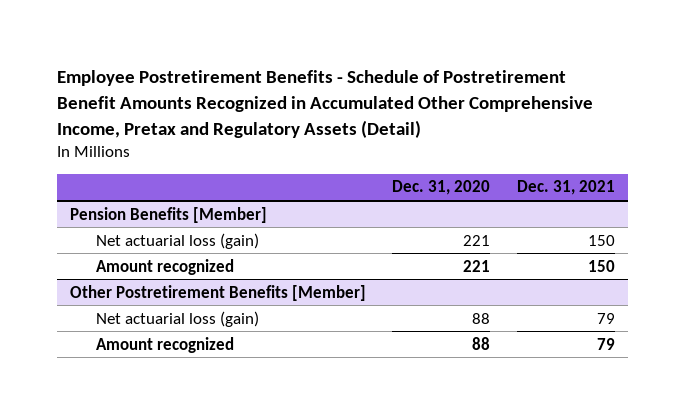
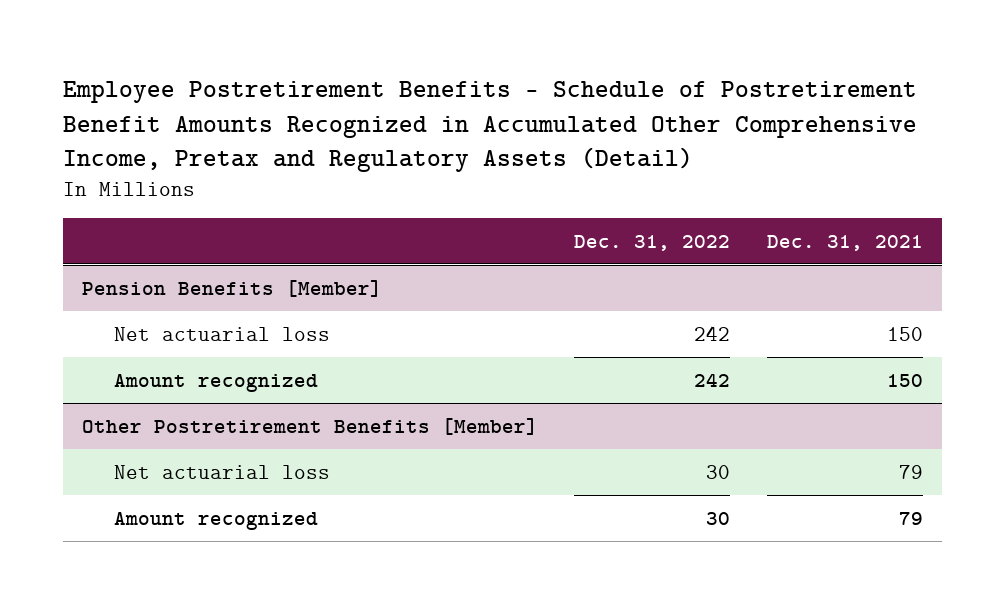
- | Dec. 31, 2020 | Dec. 31, 2021
+ | Dec. 31, 2022 | Dec. 31, 2021
@ Pension Benefits [Member]
- Net actuarial loss (gain) | 221 | 150
+ Net actuarial loss | 242 | 150
@ Other Postretirement Benefits [Member]
- Net actuarial loss (gain) | 88 | 79
+ Net actuarial loss | 30 | 79

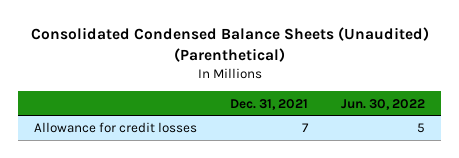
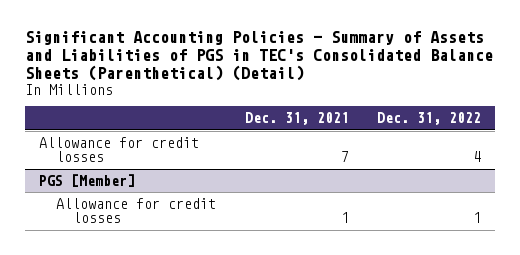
- Consolidated Condensed Balance Sheets (Unaudited) (Parenthetical)
+ Significant Accounting Policies - Summary of Assets and Liabilities of PGS in TEC's Consolidated Balance Sheets (Parenthetical) (Detail)
- | Dec. 31, 2021 | Jun. 30, 2022
+ | Dec. 31, 2021 | Dec. 31, 2022
+ PGS [Member]
+ Allowance for credit losses | 1 | 1

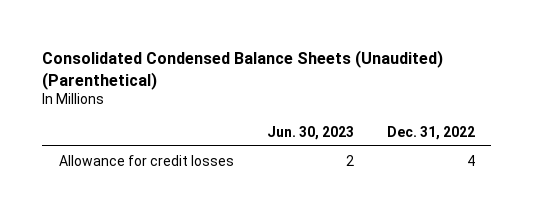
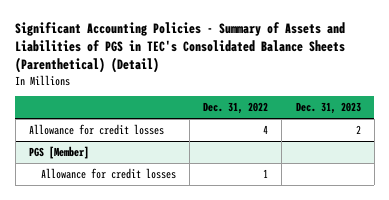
- Consolidated Condensed Balance Sheets (Unaudited) (Parenthetical)
+ Significant Accounting Policies - Summary of Assets and Liabilities of PGS in TEC's Consolidated Balance Sheets (Parenthetical) (Detail)
- | Jun. 30, 2023 | Dec. 31, 2022
+ | Dec. 31, 2022 | Dec. 31, 2023
+ PGS [Member]
+ Allowance for credit losses | 1 |

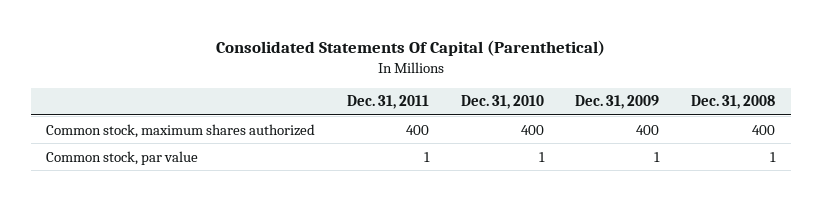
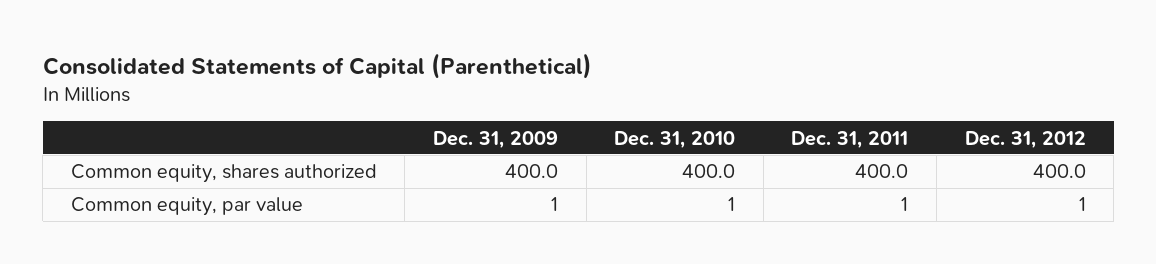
- Consolidated Statements Of Capital (Parenthetical)
+ Consolidated Statements of Capital (Parenthetical)
- | Dec. 31, 2011 | Dec. 31, 2010 | Dec. 31, 2009 | Dec. 31, 2008
+ | Dec. 31, 2009 | Dec. 31, 2010 | Dec. 31, 2011 | Dec. 31, 2012
- Common stock, maximum shares authorized | 400 | 400 | 400 | 400
- Common stock, par value | 1 | 1 | 1 | 1
+ Common equity, shares authorized | 400.0 | 400.0 | 400.0 | 400.0
+ Common equity, par value | 1 | 1 | 1 | 1

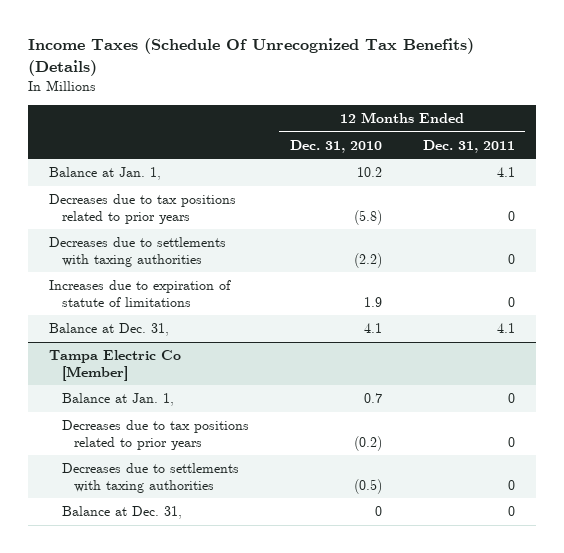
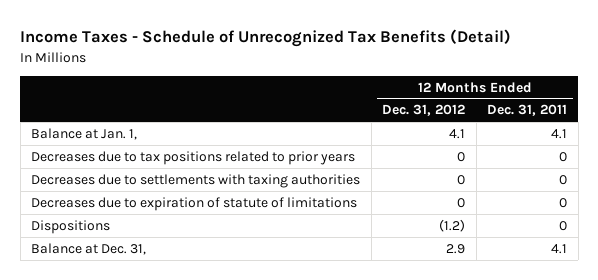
- Income Taxes (Schedule Of Unrecognized Tax Benefits) (Details)
+ Income Taxes - Schedule of Unrecognized Tax Benefits (Detail)
- | 12 Months Ended Dec. 31, 2010 | 12 Months Ended Dec. 31, 2011
+ | 12 Months Ended Dec. 31, 2012 | 12 Months Ended Dec. 31, 2011
- Increases due to expiration of statute of limitations | 1.9 | 0
+ Decreases due to expiration of statute of limitations | 0 | 0
+ Dispositions | (1.2) | 0
- Tampa Electric Co [Member]
- Balance at Jan. 1, | 0.7 | 0
- Decreases due to tax positions related to prior years | (0.2) | 0
- Decreases due to settlements with taxing authorities | (0.5) | 0
- Balance at Dec. 31, | 0 | 0

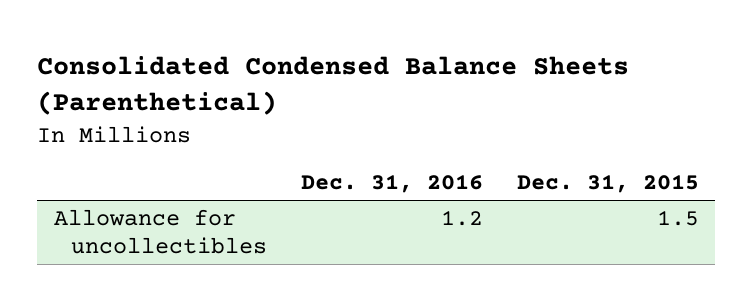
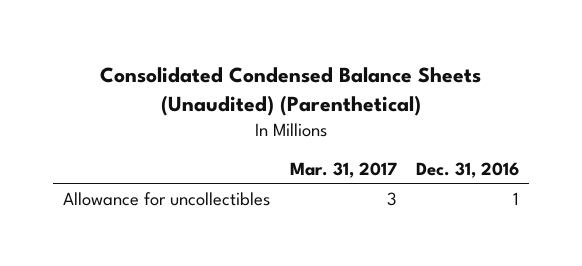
- Consolidated Condensed Balance Sheets (Parenthetical)
+ Consolidated Condensed Balance Sheets (Unaudited) (Parenthetical)
- | Dec. 31, 2016 | Dec. 31, 2015
+ | Mar. 31, 2017 | Dec. 31, 2016
- Allowance for uncollectibles | 1.2 | 1.5
+ Allowance for uncollectibles | 3 | 1

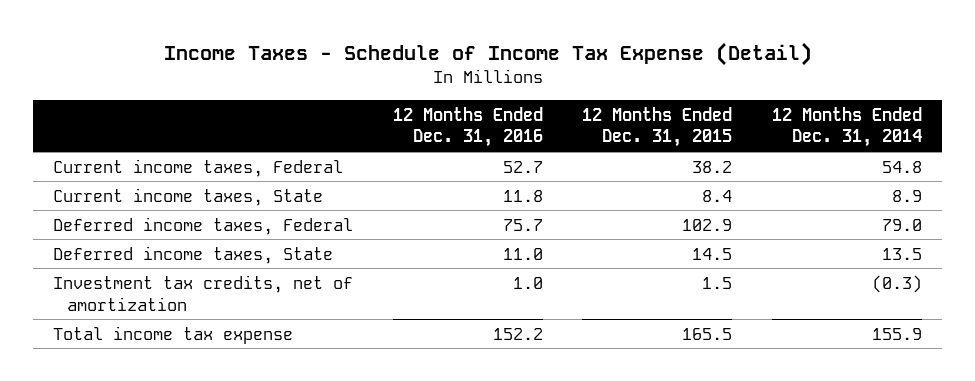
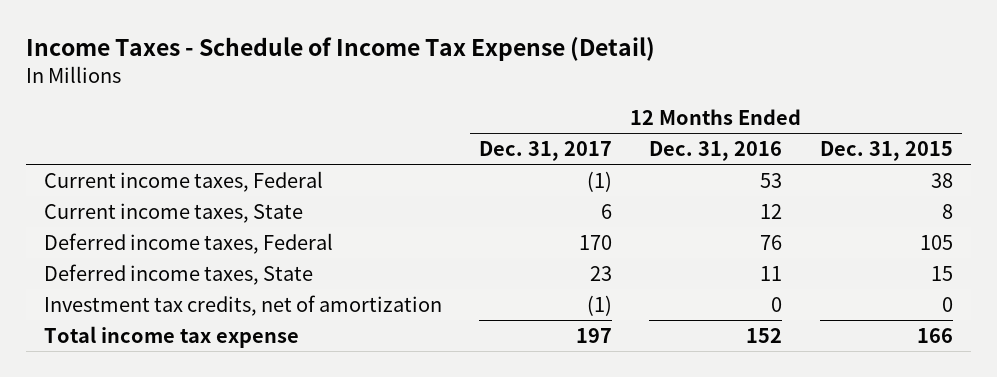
- | 12 Months Ended Dec. 31, 2016 | 12 Months Ended Dec. 31, 2015 | 12 Months Ended Dec. 31, 2014
+ | 12 Months Ended Dec. 31, 2017 | 12 Months Ended Dec. 31, 2016 | 12 Months Ended Dec. 31, 2015
- Current income taxes, Federal | 52.7 | 38.2 | 54.8
- Current income taxes, State | 11.8 | 8.4 | 8.9
- Deferred income taxes, Federal | 75.7 | 102.9 | 79.0
- Deferred income taxes, State | 11.0 | 14.5 | 13.5
- Investment tax credits, net of amortization | 1.0 | 1.5 | (0.3)
- Total income tax expense | 152.2 | 165.5 | 155.9
+ Current income taxes, Federal | (1) | 53 | 38
+ Current income taxes, State | 6 | 12 | 8
+ Deferred income taxes, Federal | 170 | 76 | 105
+ Deferred income taxes, State | 23 | 11 | 15
+ Investment tax credits, net of amortization | (1) | 0 | 0
+ Total income tax expense | 197 | 152 | 166

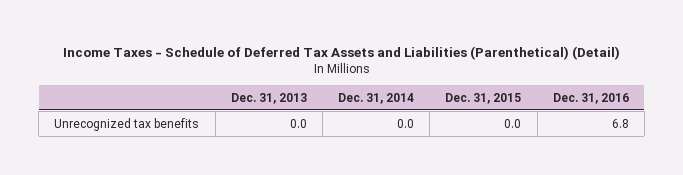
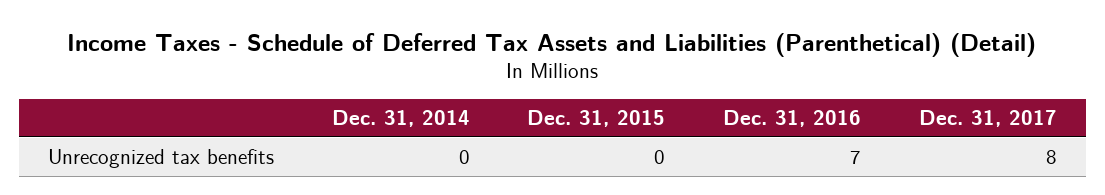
- | Dec. 31, 2013 | Dec. 31, 2014 | Dec. 31, 2015 | Dec. 31, 2016
+ | Dec. 31, 2014 | Dec. 31, 2015 | Dec. 31, 2016 | Dec. 31, 2017
- Unrecognized tax benefits | 0.0 | 0.0 | 0.0 | 6.8
+ Unrecognized tax benefits | 0 | 0 | 7 | 8

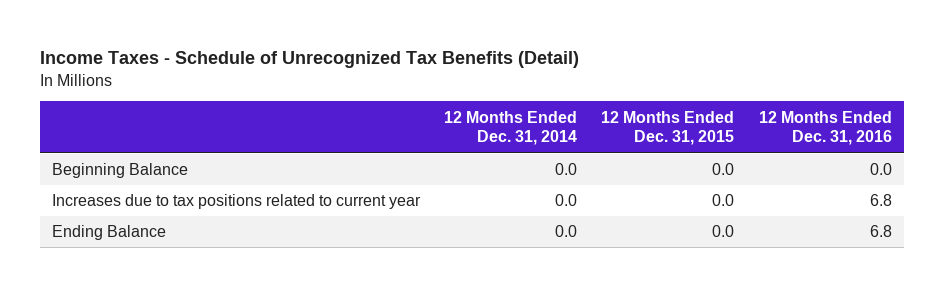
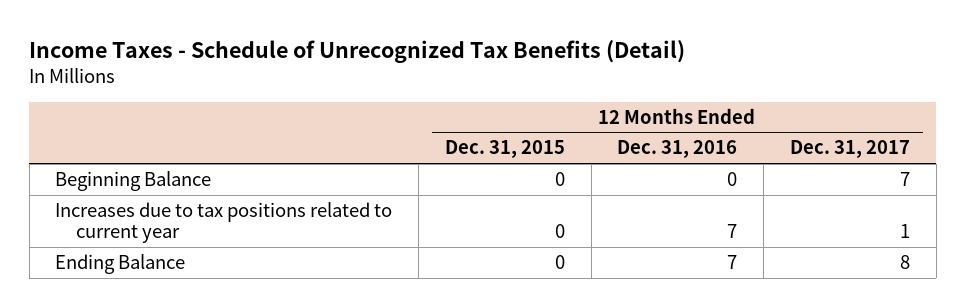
- | 12 Months Ended Dec. 31, 2014 | 12 Months Ended Dec. 31, 2015 | 12 Months Ended Dec. 31, 2016
+ | 12 Months Ended Dec. 31, 2015 | 12 Months Ended Dec. 31, 2016 | 12 Months Ended Dec. 31, 2017
- Beginning Balance | 0.0 | 0.0 | 0.0
- Increases due to tax positions related to current year | 0.0 | 0.0 | 6.8
- Ending Balance | 0.0 | 0.0 | 6.8
+ Beginning Balance | 0 | 0 | 7
+ Increases due to tax positions related to current year | 0 | 7 | 1
+ Ending Balance | 0 | 7 | 8

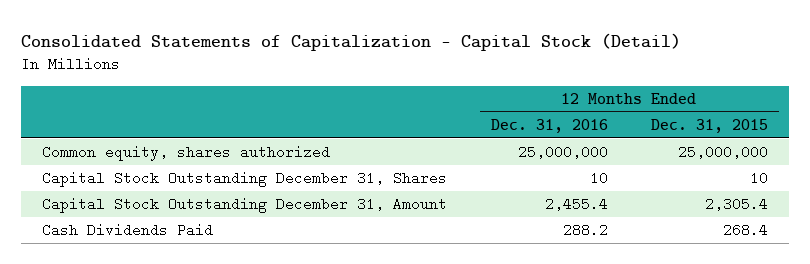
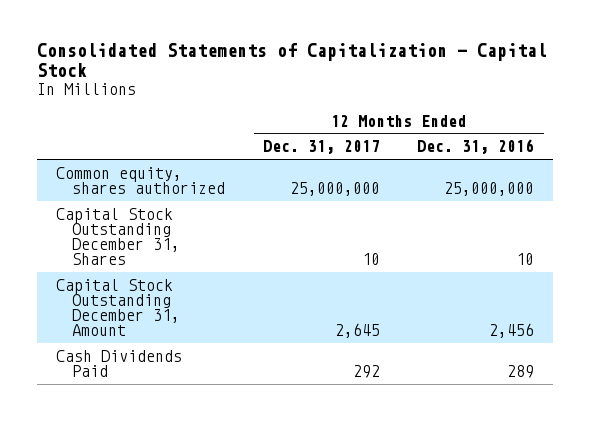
- Consolidated Statements of Capitalization - Capital Stock (Detail)
+ Consolidated Statements of Capitalization - Capital Stock
- | 12 Months Ended Dec. 31, 2016 | 12 Months Ended Dec. 31, 2015
+ | 12 Months Ended Dec. 31, 2017 | 12 Months Ended Dec. 31, 2016
- Capital Stock Outstanding December 31, Amount | 2,455.4 | 2,305.4
- Cash Dividends Paid | 288.2 | 268.4
+ Capital Stock Outstanding December 31, Amount | 2,645 | 2,456
+ Cash Dividends Paid | 292 | 289

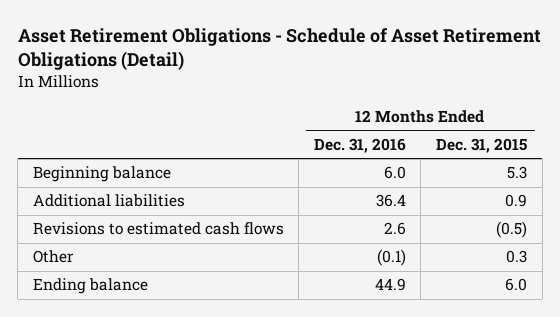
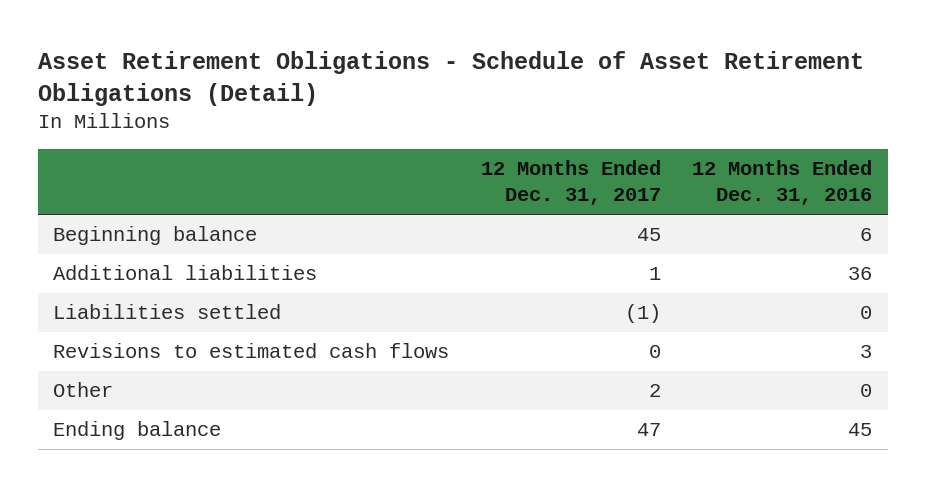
- | 12 Months Ended Dec. 31, 2016 | 12 Months Ended Dec. 31, 2015
+ | 12 Months Ended Dec. 31, 2017 | 12 Months Ended Dec. 31, 2016
- Beginning balance | 6.0 | 5.3
- Additional liabilities | 36.4 | 0.9
- Revisions to estimated cash flows | 2.6 | (0.5)
- Other | (0.1) | 0.3
- Ending balance | 44.9 | 6.0
+ Beginning balance | 45 | 6
+ Additional liabilities | 1 | 36
+ Liabilities settled | (1) | 0
+ Revisions to estimated cash flows | 0 | 3
+ Other | 2 | 0
+ Ending balance | 47 | 45

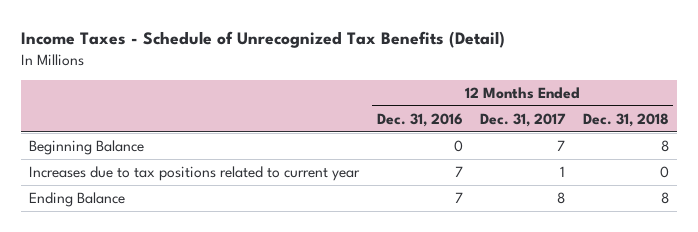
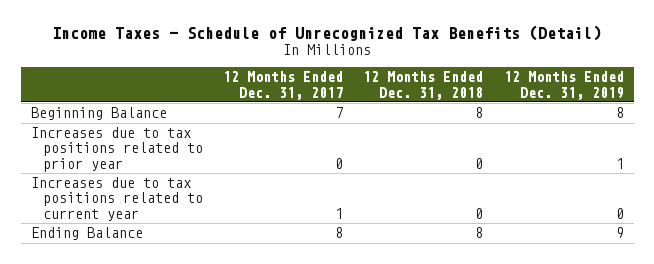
- | 12 Months Ended Dec. 31, 2016 | 12 Months Ended Dec. 31, 2017 | 12 Months Ended Dec. 31, 2018
+ | 12 Months Ended Dec. 31, 2017 | 12 Months Ended Dec. 31, 2018 | 12 Months Ended Dec. 31, 2019
+ Increases due to tax positions related to prior year | 0 | 0 | 1

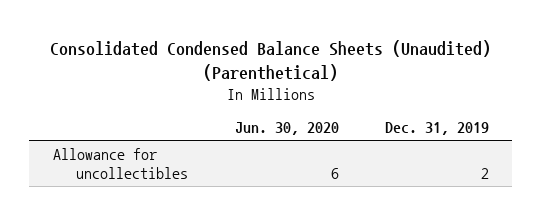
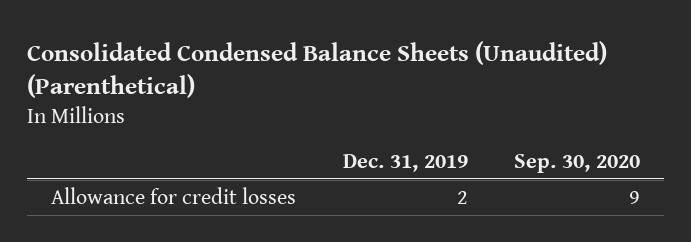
- | Jun. 30, 2020 | Dec. 31, 2019
+ | Dec. 31, 2019 | Sep. 30, 2020
- Allowance for uncollectibles | 6 | 2
+ Allowance for credit losses | 2 | 9

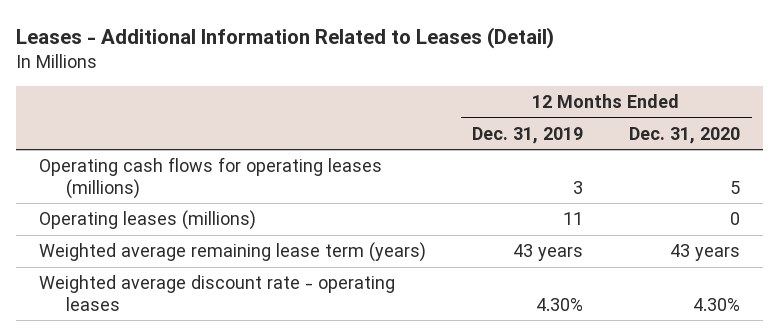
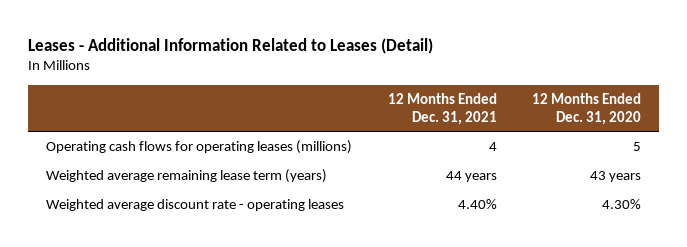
- | 12 Months Ended Dec. 31, 2019 | 12 Months Ended Dec. 31, 2020
+ | 12 Months Ended Dec. 31, 2021 | 12 Months Ended Dec. 31, 2020
- Operating leases (millions) | 11 | 0

